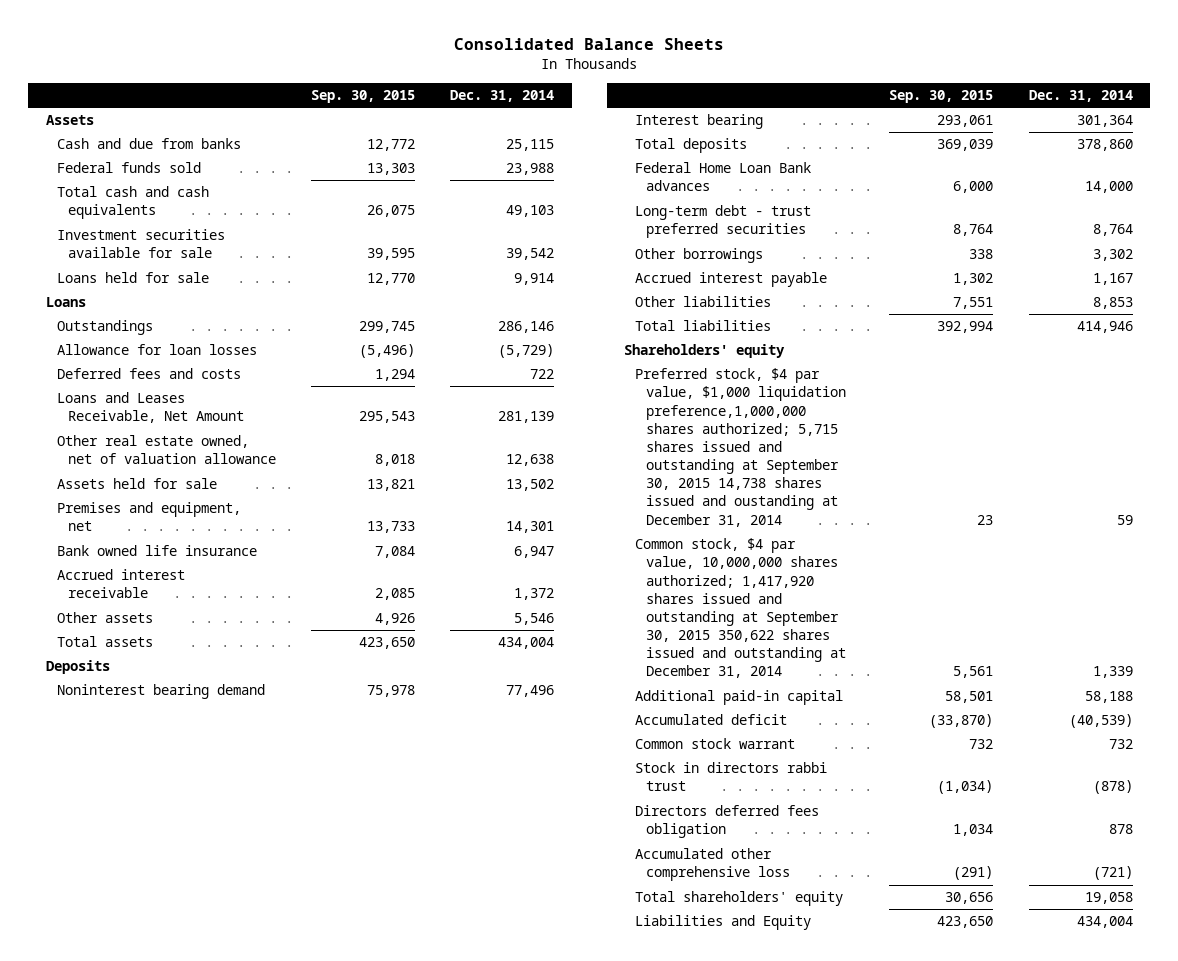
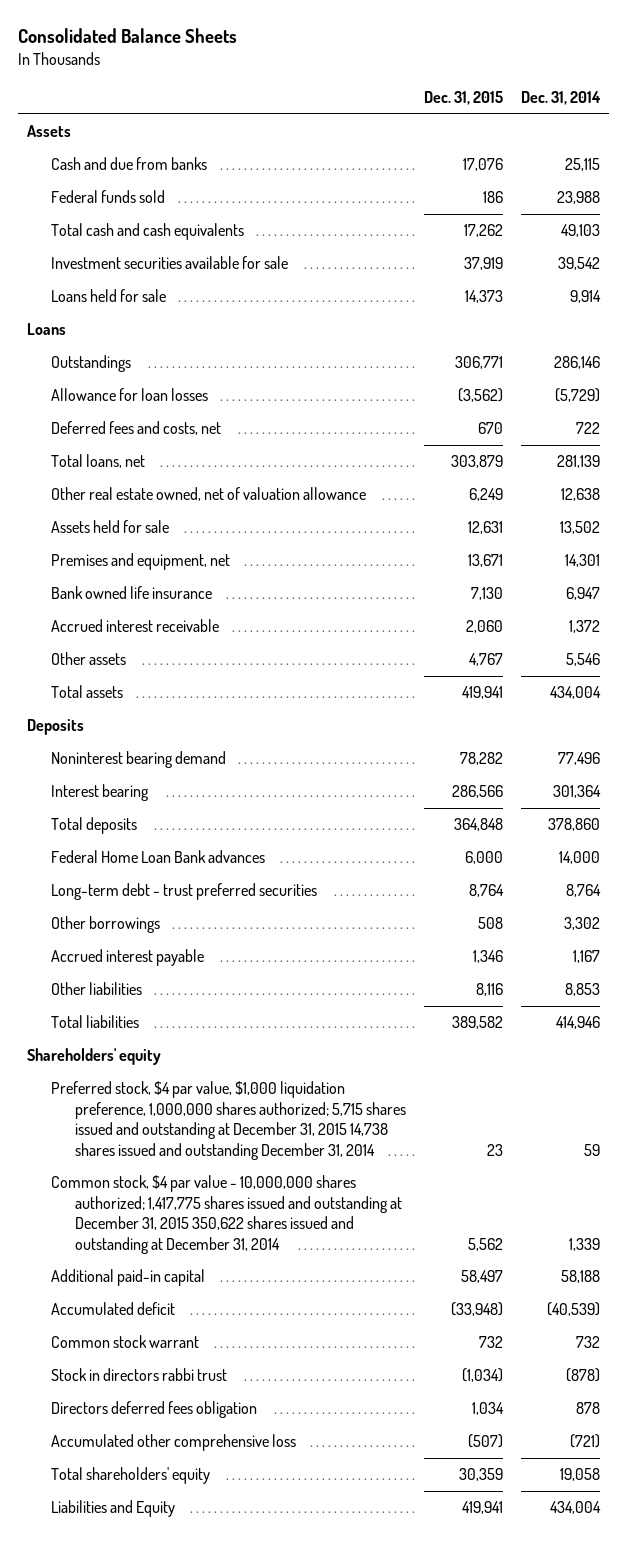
- | Sep. 30, 2015 | Dec. 31, 2014
+ | Dec. 31, 2015 | Dec. 31, 2014
- Deferred fees and costs | 1,294 | 722
- Loans and Leases Receivable, Net Amount | 295,543 | 281,139
+ Deferred fees and costs, net | 670 | 722
+ Total loans, net | 303,879 | 281,139
- Preferred stock, $4 par value, $1,000 liquidation preference,1,000,000 shares authorized; 5,715 shares issued and outstanding at September 30, 2015 14,738 shares issued and oustanding at December 31, 2014 | 23 | 59
- Common stock, $4 par value, 10,000,000 shares authorized; 1,417,920 shares issued and outstanding at September 30, 2015 350,622 shares issued and outstanding at December 31, 2014 | 5,561 | 1,339
+ Preferred stock, $4 par value, $1,000 liquidation preference, 1,000,000 shares authorized; 5,715 shares issued and outstanding at December 31, 2015 14,738 shares issued and outstanding December 31, 2014 | 23 | 59
+ Common stock, $4 par value - 10,000,000 shares authorized; 1,417,775 shares issued and outstanding at December 31, 2015 350,622 shares issued and outstanding at December 31, 2014 | 5,562 | 1,339

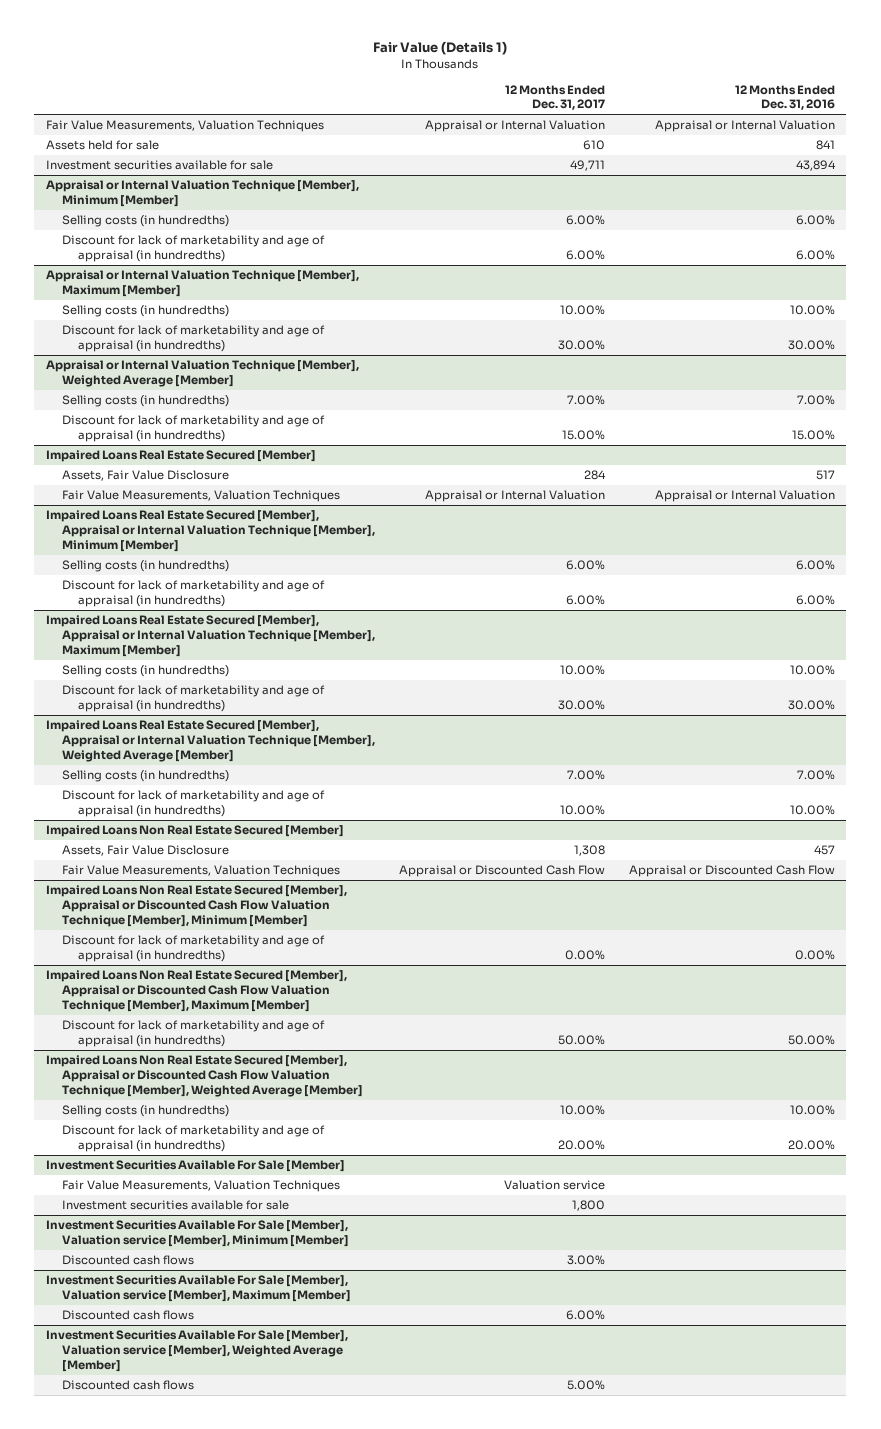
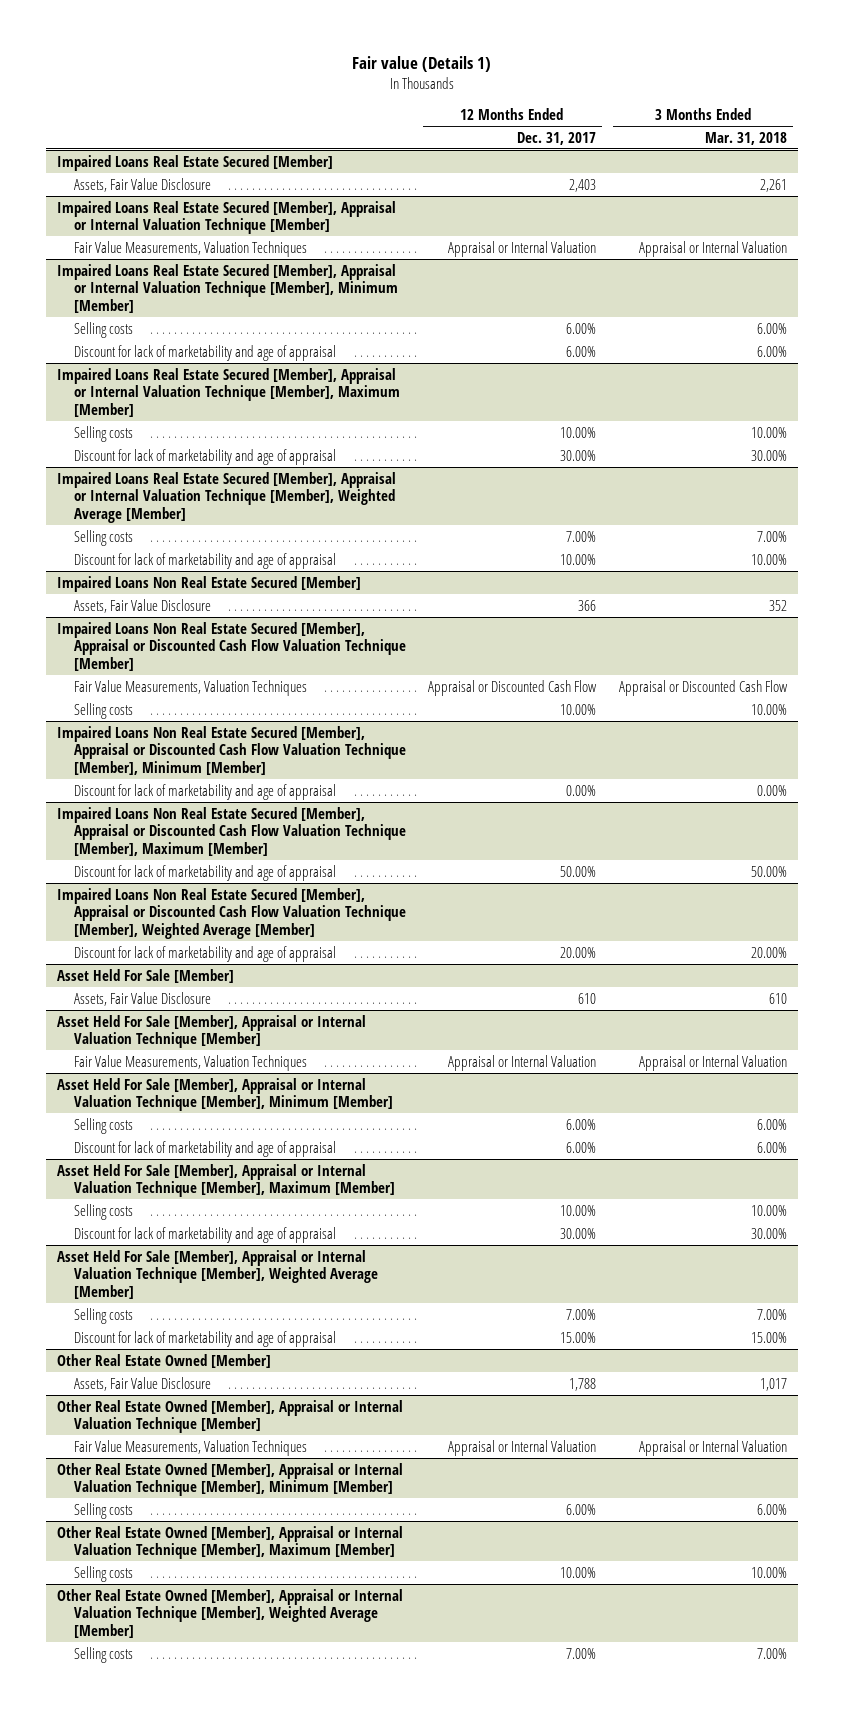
- Fair Value (Details 1)
+ Fair value (Details 1)
- | 12 Months Ended Dec. 31, 2017 | 12 Months Ended Dec. 31, 2016
+ | 12 Months Ended Dec. 31, 2017 | 3 Months Ended Mar. 31, 2018
- Fair Value Measurements, Valuation Techniques | Appraisal or Internal Valuation | Appraisal or Internal Valuation
- Assets held for sale | 610 | 841
- Investment securities available for sale | 49,711 | 43,894
- Appraisal or Internal Valuation Technique [Member], Minimum [Member]
- Selling costs (in hundredths) | 6.00% | 6.00%
- Discount for lack of marketability and age of appraisal (in hundredths) | 6.00% | 6.00%
- Appraisal or Internal Valuation Technique [Member], Maximum [Member]
- Selling costs (in hundredths) | 10.00% | 10.00%
- Discount for lack of marketability and age of appraisal (in hundredths) | 30.00% | 30.00%
- Appraisal or Internal Valuation Technique [Member], Weighted Average [Member]
- Selling costs (in hundredths) | 7.00% | 7.00%
- Discount for lack of marketability and age of appraisal (in hundredths) | 15.00% | 15.00%
@ Impaired Loans Real Estate Secured [Member]
- Assets, Fair Value Disclosure | 284 | 517
+ Assets, Fair Value Disclosure | 2,403 | 2,261
+ Impaired Loans Real Estate Secured [Member], Appraisal or Internal Valuation Technique [Member]
@ Impaired Loans Real Estate Secured [Member], Appraisal or Internal Valuation Technique [Member], Minimum [Member]
- Selling costs (in hundredths) | 6.00% | 6.00%
- Discount for lack of marketability and age of appraisal (in hundredths) | 6.00% | 6.00%
+ Selling costs | 6.00% | 6.00%
+ Discount for lack of marketability and age of appraisal | 6.00% | 6.00%
@ Impaired Loans Real Estate Secured [Member], Appraisal or Internal Valuation Technique [Member], Maximum [Member]
- Selling costs (in hundredths) | 10.00% | 10.00%
- Discount for lack of marketability and age of appraisal (in hundredths) | 30.00% | 30.00%
+ Selling costs | 10.00% | 10.00%
+ Discount for lack of marketability and age of appraisal | 30.00% | 30.00%
@ Impaired Loans Real Estate Secured [Member], Appraisal or Internal Valuation Technique [Member], Weighted Average [Member]
- Selling costs (in hundredths) | 7.00% | 7.00%
- Discount for lack of marketability and age of appraisal (in hundredths) | 10.00% | 10.00%
+ Selling costs | 7.00% | 7.00%
+ Discount for lack of marketability and age of appraisal | 10.00% | 10.00%
@ Impaired Loans Non Real Estate Secured [Member]
- Assets, Fair Value Disclosure | 1,308 | 457
+ Assets, Fair Value Disclosure | 366 | 352
+ Impaired Loans Non Real Estate Secured [Member], Appraisal or Discounted Cash Flow Valuation Technique [Member]
+ Selling costs | 10.00% | 10.00%
@ Impaired Loans Non Real Estate Secured [Member], Appraisal or Discounted Cash Flow Valuation Technique [Member], Minimum [Member]
- Discount for lack of marketability and age of appraisal (in hundredths) | 0.00% | 0.00%
+ Discount for lack of marketability and age of appraisal | 0.00% | 0.00%
@ Impaired Loans Non Real Estate Secured [Member], Appraisal or Discounted Cash Flow Valuation Technique [Member], Maximum [Member]
- Discount for lack of marketability and age of appraisal (in hundredths) | 50.00% | 50.00%
+ Discount for lack of marketability and age of appraisal | 50.00% | 50.00%
@ Impaired Loans Non Real Estate Secured [Member], Appraisal or Discounted Cash Flow Valuation Technique [Member], Weighted Average [Member]
- Selling costs (in hundredths) | 10.00% | 10.00%
- Discount for lack of marketability and age of appraisal (in hundredths) | 20.00% | 20.00%
- Investment Securities Available For Sale [Member]
- Fair Value Measurements, Valuation Techniques | Valuation service |
- Investment securities available for sale | 1,800 |
- Investment Securities Available For Sale [Member], Valuation service [Member], Minimum [Member]
- Discounted cash flows | 3.00% |
- Investment Securities Available For Sale [Member], Valuation service [Member], Maximum [Member]
- Discounted cash flows | 6.00% |
- Investment Securities Available For Sale [Member], Valuation service [Member], Weighted Average [Member]
- Discounted cash flows | 5.00% |
@ Impaired Loans Non Real Estate Secured [Member], Appraisal or Discounted Cash Flow Valuation Technique [Member], Weighted Average [Member]
+ Discount for lack of marketability and age of appraisal | 20.00% | 20.00%
+ Asset Held For Sale [Member]
+ Assets, Fair Value Disclosure | 610 | 610
+ Asset Held For Sale [Member], Appraisal or Internal Valuation Technique [Member]
+ Fair Value Measurements, Valuation Techniques | Appraisal or Internal Valuation | Appraisal or Internal Valuation
+ Asset Held For Sale [Member], Appraisal or Internal Valuation Technique [Member], Minimum [Member]
+ Selling costs | 6.00% | 6.00%
+ Discount for lack of marketability and age of appraisal | 6.00% | 6.00%
+ Asset Held For Sale [Member], Appraisal or Internal Valuation Technique [Member], Maximum [Member]
+ Selling costs | 10.00% | 10.00%
+ Discount for lack of marketability and age of appraisal | 30.00% | 30.00%
+ Asset Held For Sale [Member], Appraisal or Internal Valuation Technique [Member], Weighted Average [Member]
+ Selling costs | 7.00% | 7.00%
+ Discount for lack of marketability and age of appraisal | 15.00% | 15.00%
+ Other Real Estate Owned [Member]
+ Assets, Fair Value Disclosure | 1,788 | 1,017
+ Other Real Estate Owned [Member], Appraisal or Internal Valuation Technique [Member]
+ Fair Value Measurements, Valuation Techniques | Appraisal or Internal Valuation | Appraisal or Internal Valuation
+ Other Real Estate Owned [Member], Appraisal or Internal Valuation Technique [Member], Minimum [Member]
+ Selling costs | 6.00% | 6.00%
+ Other Real Estate Owned [Member], Appraisal or Internal Valuation Technique [Member], Maximum [Member]
+ Selling costs | 10.00% | 10.00%
+ Other Real Estate Owned [Member], Appraisal or Internal Valuation Technique [Member], Weighted Average [Member]
+ Selling costs | 7.00% | 7.00%

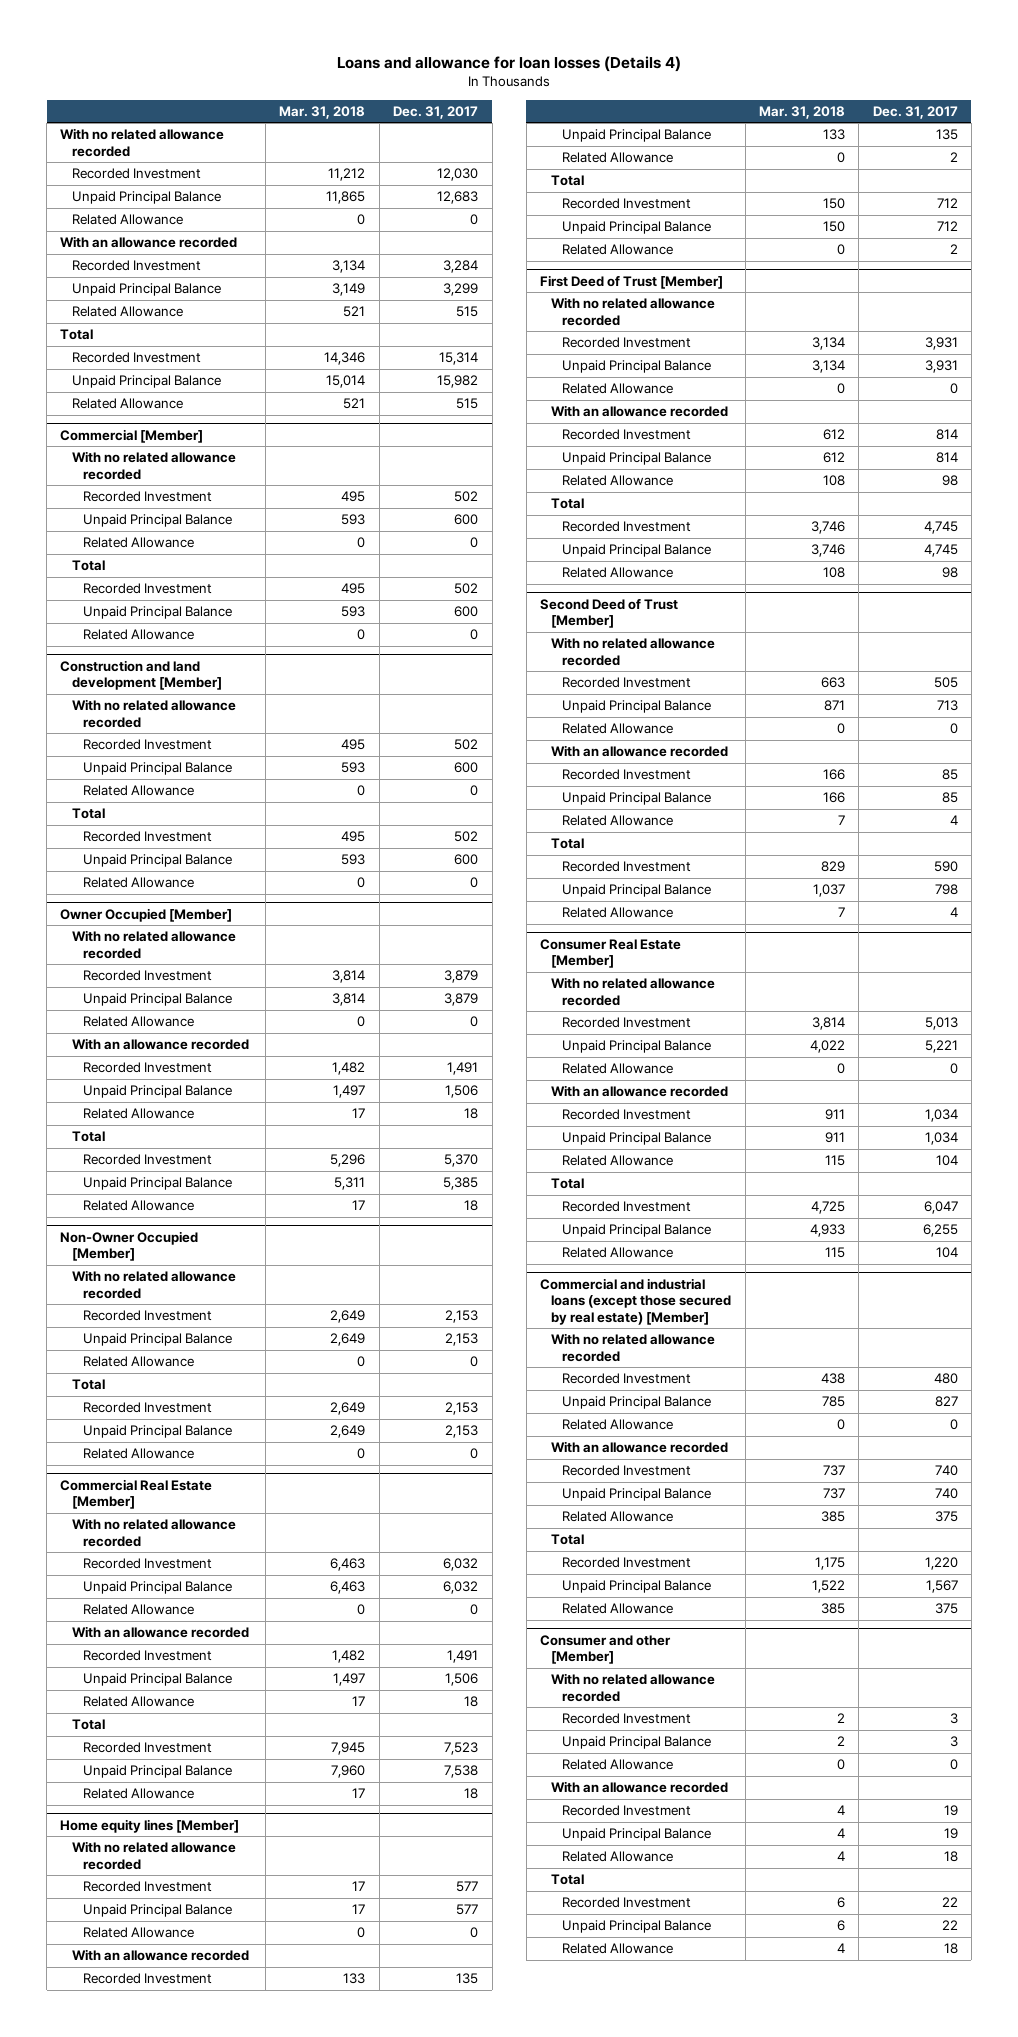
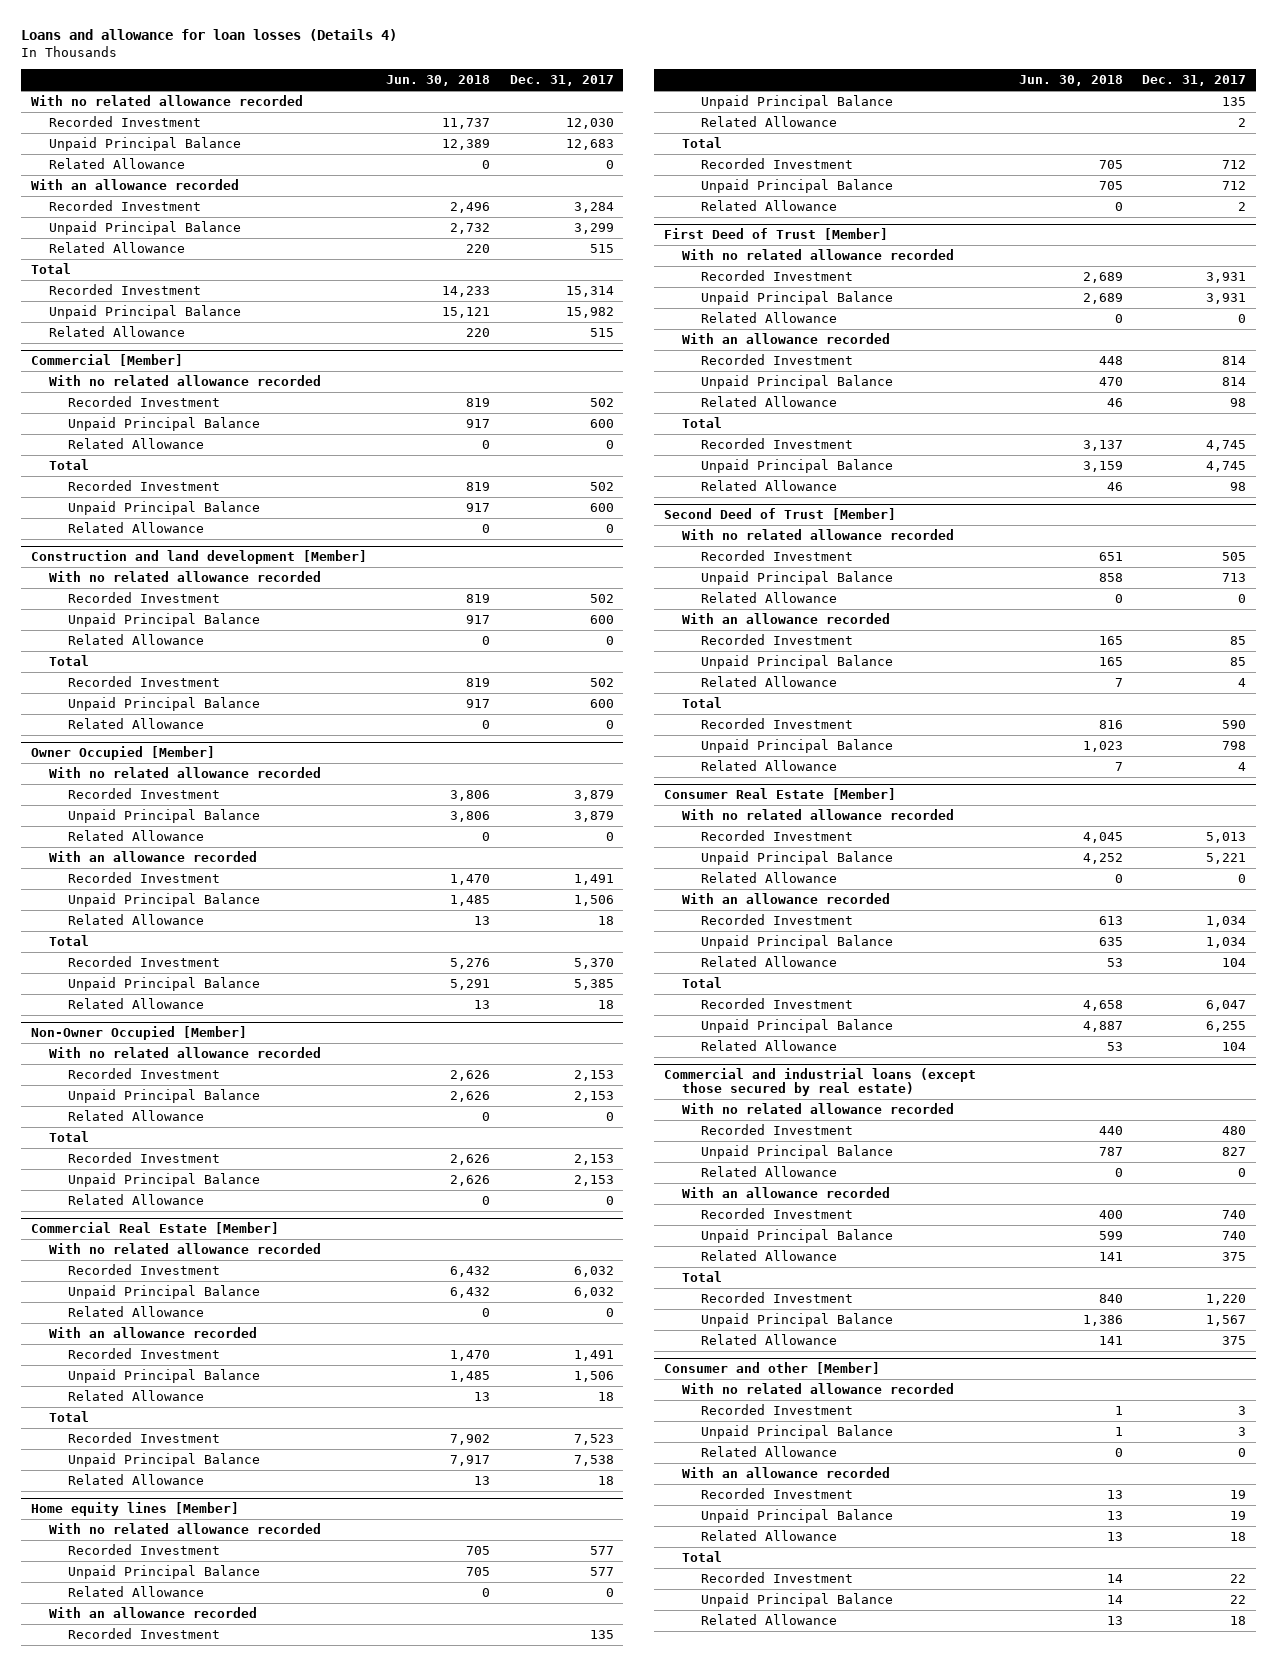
- | Mar. 31, 2018 | Dec. 31, 2017
+ | Jun. 30, 2018 | Dec. 31, 2017
- Commercial and industrial loans (except those secured by real estate) [Member]
+ Commercial and industrial loans (except those secured by real estate)

